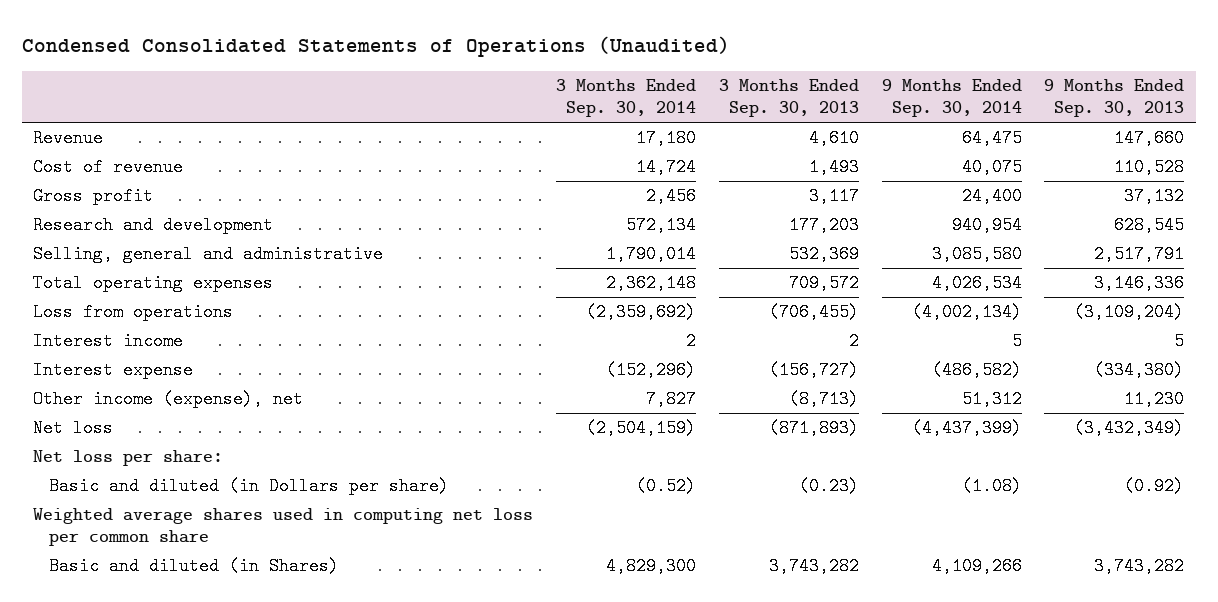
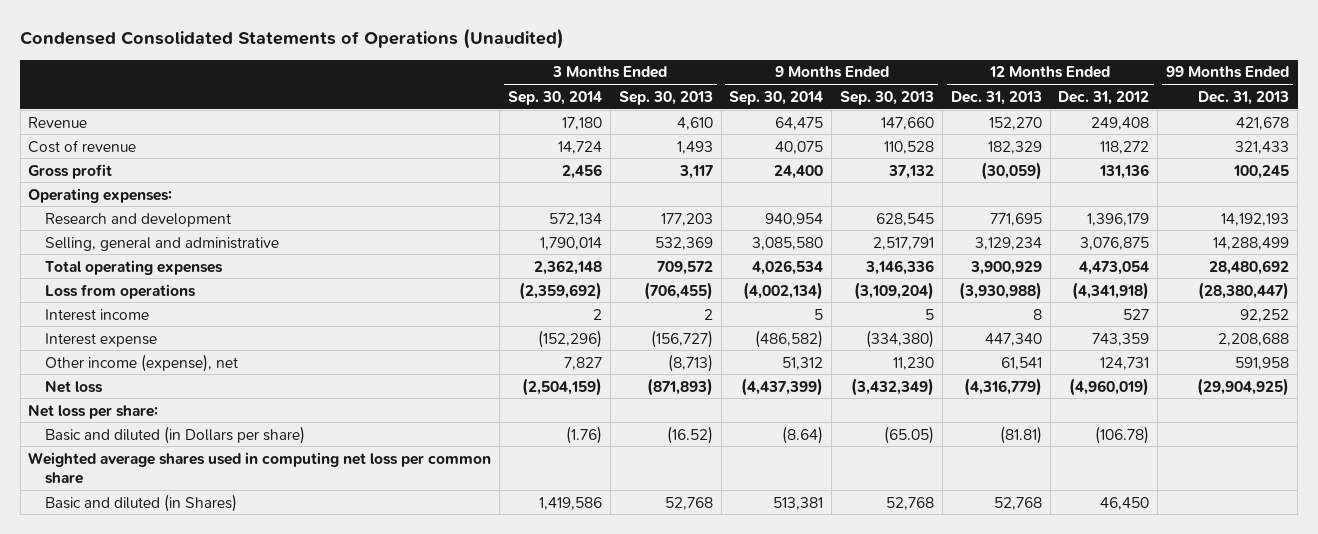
- | 3 Months Ended Sep. 30, 2014 | 3 Months Ended Sep. 30, 2013 | 9 Months Ended Sep. 30, 2014 | 9 Months Ended Sep. 30, 2013
+ | 3 Months Ended Sep. 30, 2014 | 3 Months Ended Sep. 30, 2013 | 9 Months Ended Sep. 30, 2014 | 9 Months Ended Sep. 30, 2013 | 12 Months Ended Dec. 31, 2013 | 12 Months Ended Dec. 31, 2012 | 99 Months Ended Dec. 31, 2013
+ Operating expenses:
- Basic and diluted (in Dollars per share) | (0.52) | (0.23) | (1.08) | (0.92)
+ Basic and diluted (in Dollars per share) | (1.76) | (16.52) | (8.64) | (65.05) | (81.81) | (106.78) |
- Basic and diluted (in Shares) | 4,829,300 | 3,743,282 | 4,109,266 | 3,743,282
+ Basic and diluted (in Shares) | 1,419,586 | 52,768 | 513,381 | 52,768 | 52,768 | 46,450 |

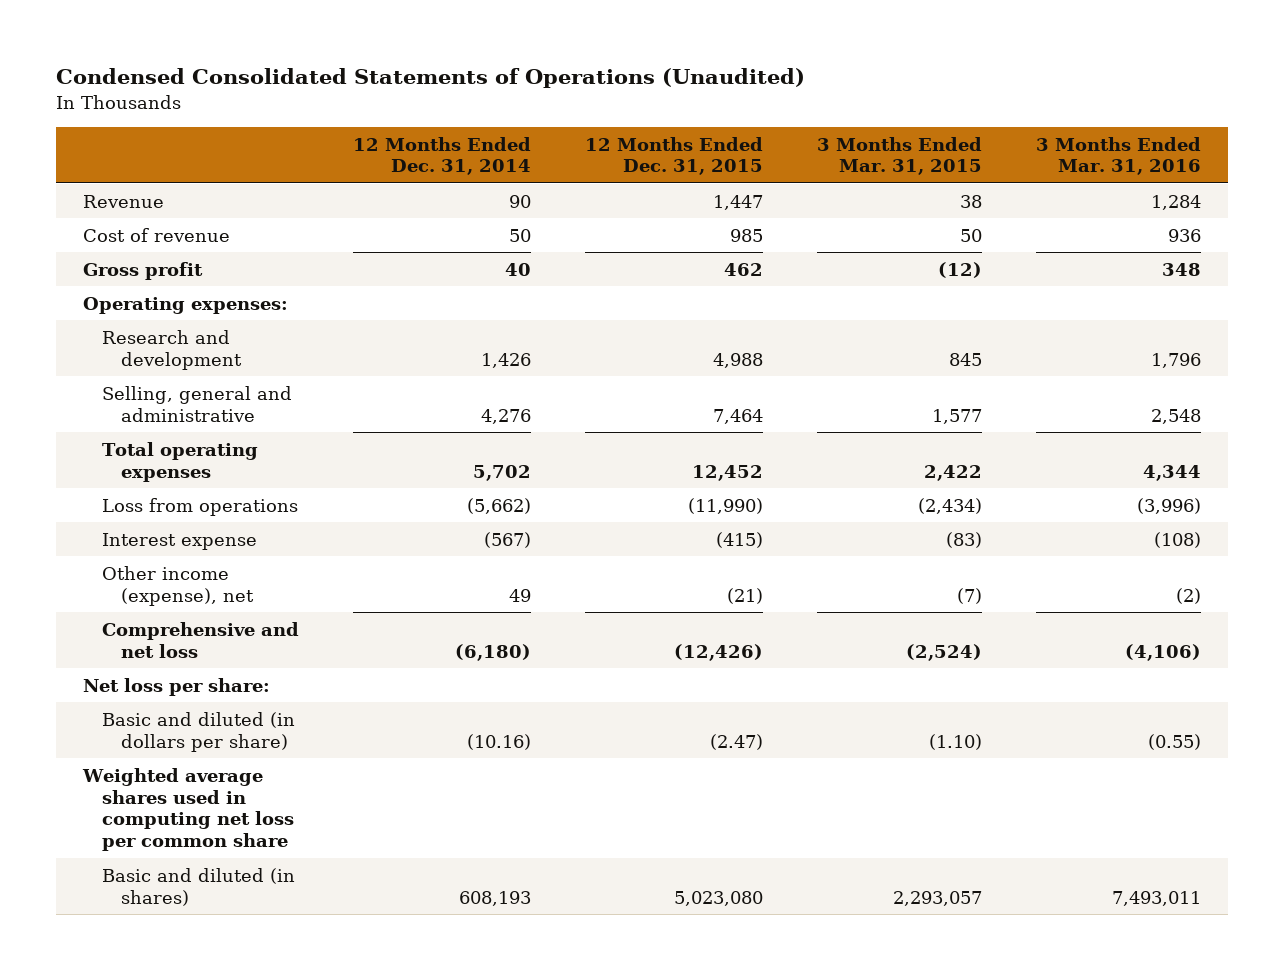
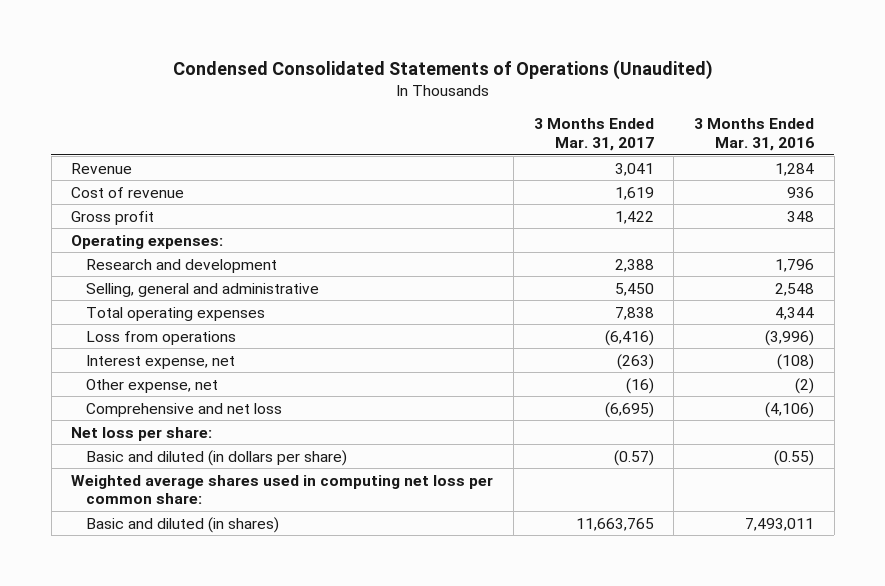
- | 12 Months Ended Dec. 31, 2014 | 12 Months Ended Dec. 31, 2015 | 3 Months Ended Mar. 31, 2015 | 3 Months Ended Mar. 31, 2016
+ | 3 Months Ended Mar. 31, 2017 | 3 Months Ended Mar. 31, 2016
- Interest expense | (567) | (415) | (83) | (108)
- Other income (expense), net | 49 | (21) | (7) | (2)
+ Interest expense, net | (263) | (108)
+ Other expense, net | (16) | (2)
- Weighted average shares used in computing net loss per common share
+ Weighted average shares used in computing net loss per common share:

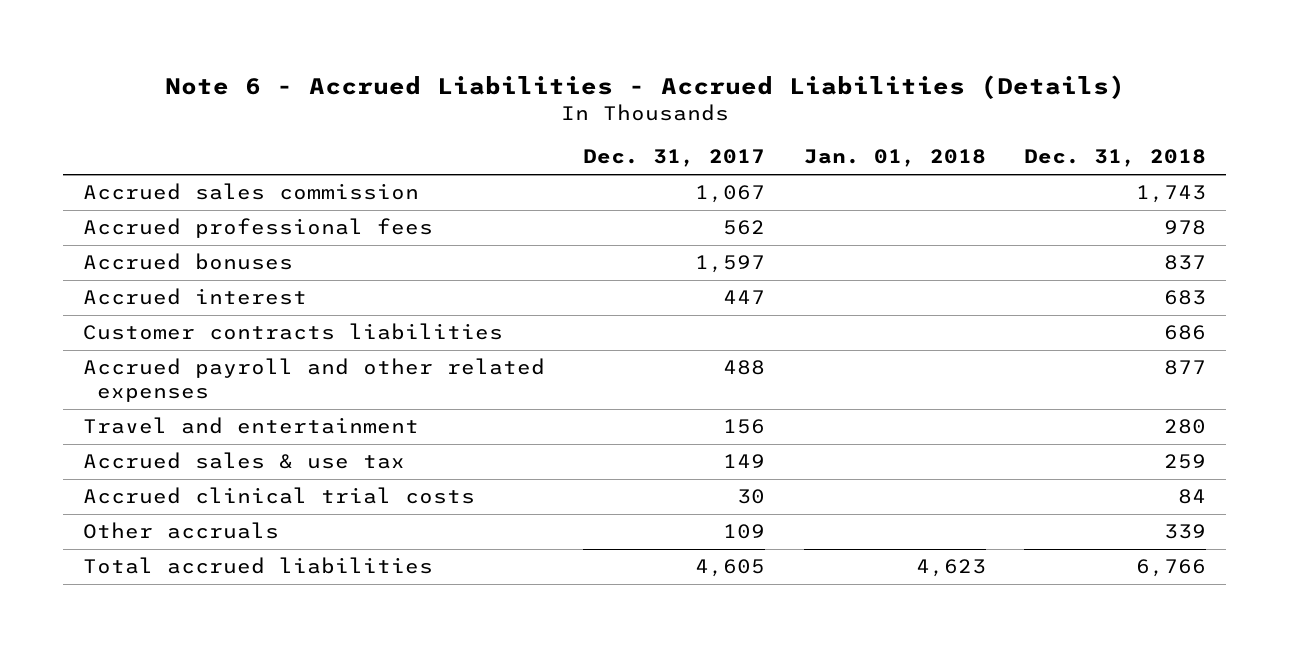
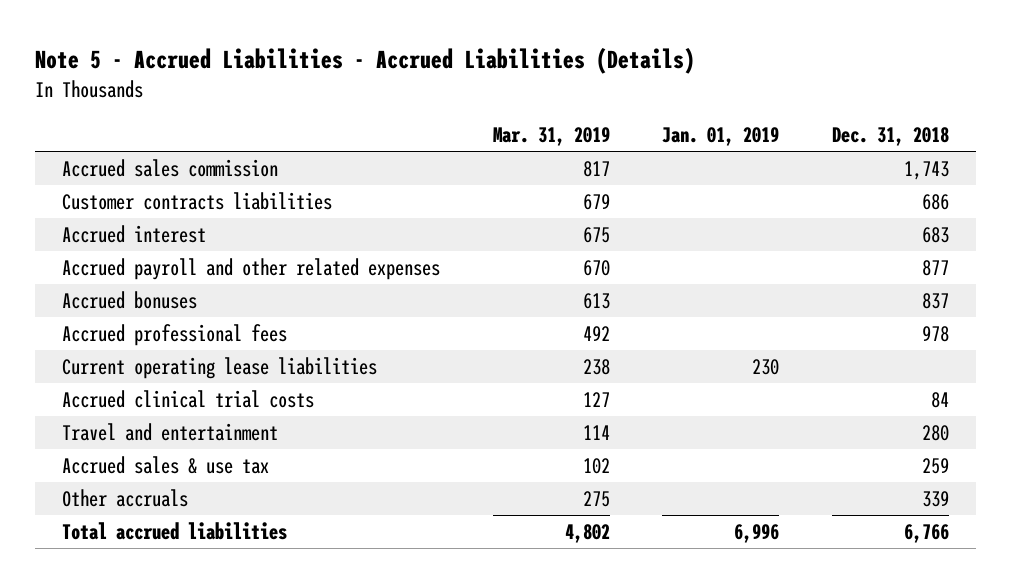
- Note 6 - Accrued Liabilities - Accrued Liabilities (Details)
+ Note 5 - Accrued Liabilities - Accrued Liabilities (Details)
- | Dec. 31, 2017 | Jan. 01, 2018 | Dec. 31, 2018
+ | Mar. 31, 2019 | Jan. 01, 2019 | Dec. 31, 2018
moved down: Accrued interest | 675 | | 683
moved down: Accrued bonuses | 613 | | 837
moved down: Accrued professional fees | 492 | | 978
+ Current operating lease liabilities | 238 | 230 |
moved up: Accrued clinical trial costs | 127 | | 84

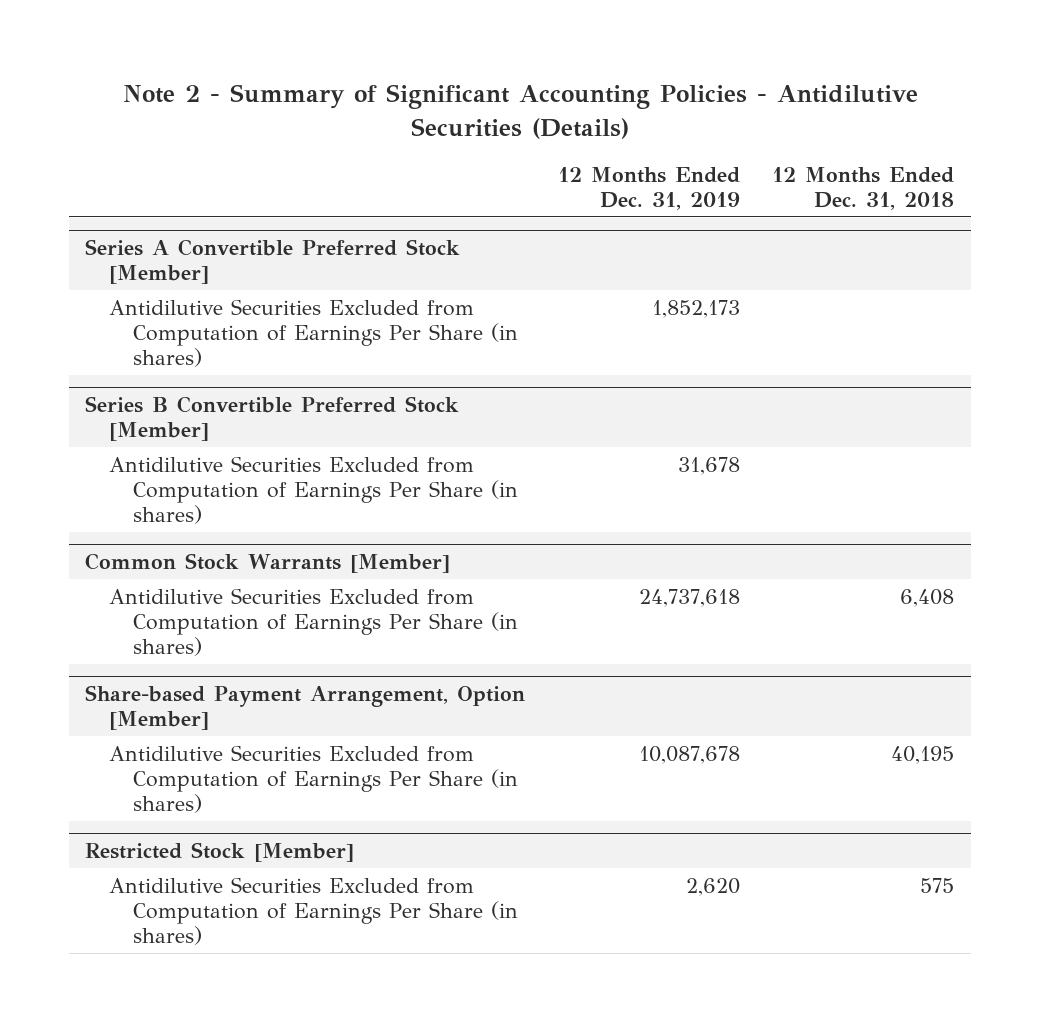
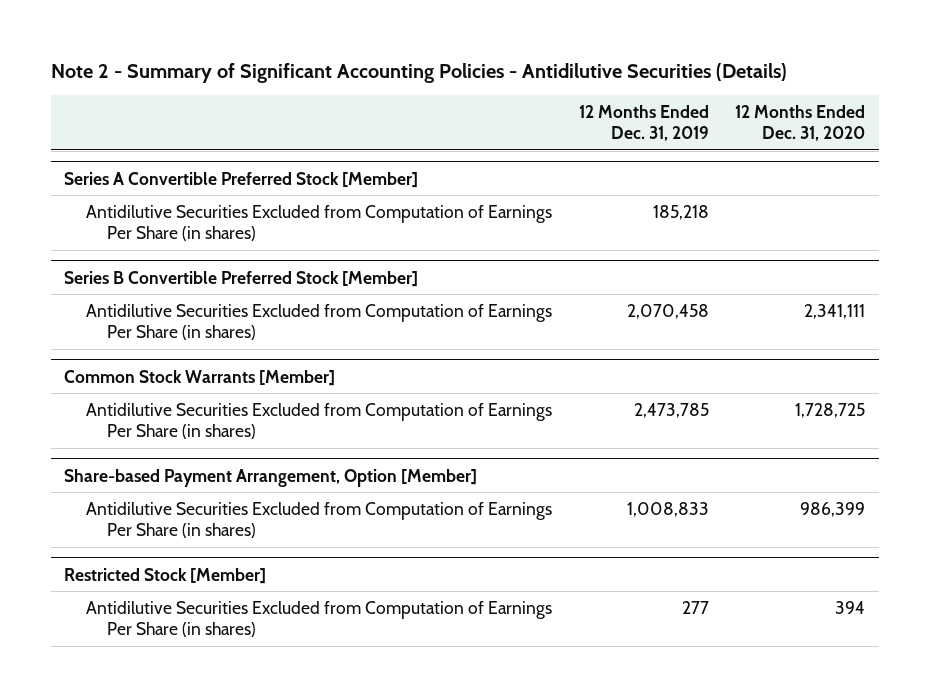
- | 12 Months Ended Dec. 31, 2019 | 12 Months Ended Dec. 31, 2018
+ | 12 Months Ended Dec. 31, 2019 | 12 Months Ended Dec. 31, 2020
@ Series A Convertible Preferred Stock [Member]
- Antidilutive Securities Excluded from Computation of Earnings Per Share (in shares) | 1,852,173 |
+ Antidilutive Securities Excluded from Computation of Earnings Per Share (in shares) | 185,218 |
@ Series B Convertible Preferred Stock [Member]
- Antidilutive Securities Excluded from Computation of Earnings Per Share (in shares) | 31,678 |
+ Antidilutive Securities Excluded from Computation of Earnings Per Share (in shares) | 2,070,458 | 2,341,111
@ Common Stock Warrants [Member]
- Antidilutive Securities Excluded from Computation of Earnings Per Share (in shares) | 24,737,618 | 6,408
+ Antidilutive Securities Excluded from Computation of Earnings Per Share (in shares) | 2,473,785 | 1,728,725
@ Share-based Payment Arrangement, Option [Member]
- Antidilutive Securities Excluded from Computation of Earnings Per Share (in shares) | 10,087,678 | 40,195
+ Antidilutive Securities Excluded from Computation of Earnings Per Share (in shares) | 1,008,833 | 986,399
@ Restricted Stock [Member]
- Antidilutive Securities Excluded from Computation of Earnings Per Share (in shares) | 2,620 | 575
+ Antidilutive Securities Excluded from Computation of Earnings Per Share (in shares) | 277 | 394

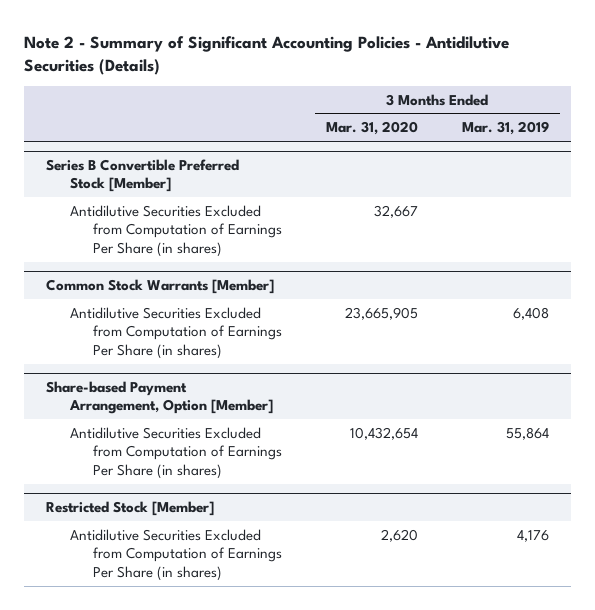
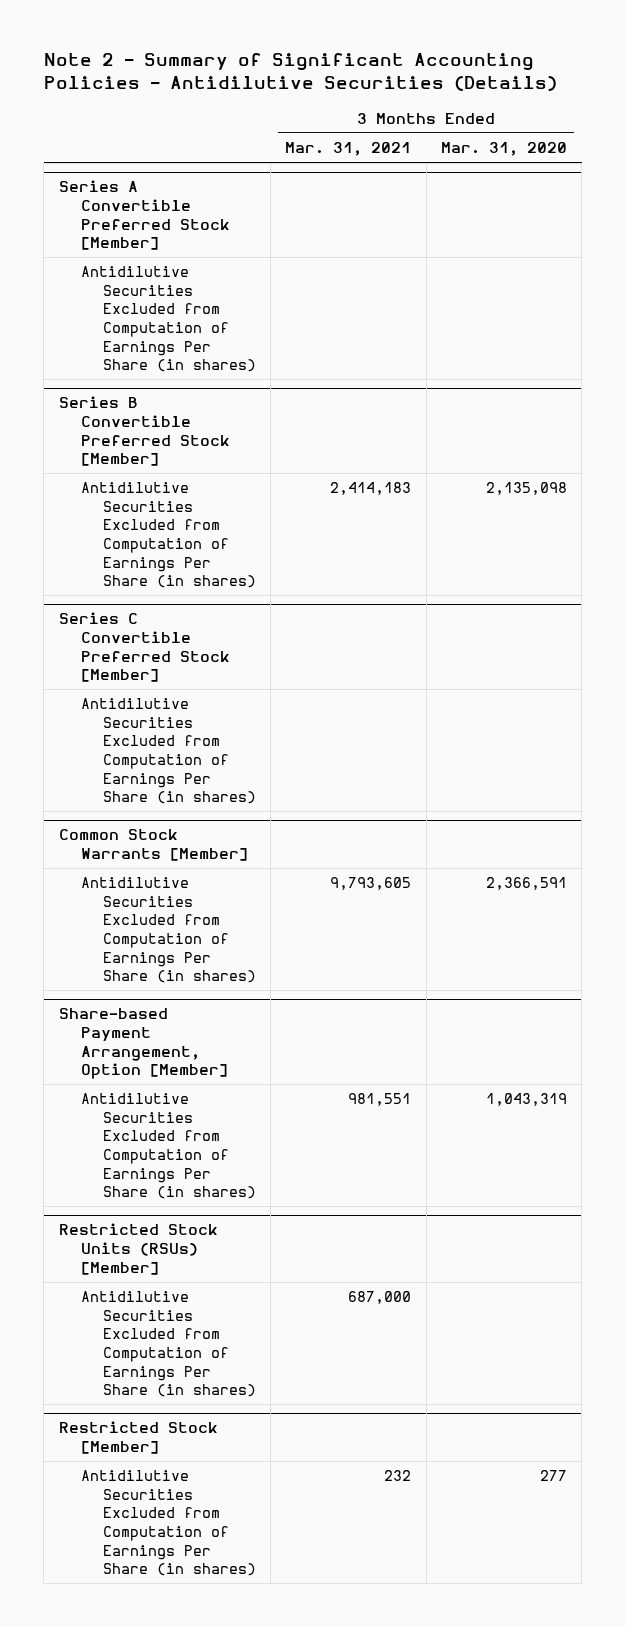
- | 3 Months Ended Mar. 31, 2020 | 3 Months Ended Mar. 31, 2019
+ | 3 Months Ended Mar. 31, 2021 | 3 Months Ended Mar. 31, 2020
+ Series A Convertible Preferred Stock [Member]
+ Antidilutive Securities Excluded from Computation of Earnings Per Share (in shares)
@ Series B Convertible Preferred Stock [Member]
- Antidilutive Securities Excluded from Computation of Earnings Per Share (in shares) | 32,667 |
+ Antidilutive Securities Excluded from Computation of Earnings Per Share (in shares) | 2,414,183 | 2,135,098
+ Series C Convertible Preferred Stock [Member]
+ Antidilutive Securities Excluded from Computation of Earnings Per Share (in shares)
@ Common Stock Warrants [Member]
- Antidilutive Securities Excluded from Computation of Earnings Per Share (in shares) | 23,665,905 | 6,408
+ Antidilutive Securities Excluded from Computation of Earnings Per Share (in shares) | 9,793,605 | 2,366,591
@ Share-based Payment Arrangement, Option [Member]
- Antidilutive Securities Excluded from Computation of Earnings Per Share (in shares) | 10,432,654 | 55,864
+ Antidilutive Securities Excluded from Computation of Earnings Per Share (in shares) | 981,551 | 1,043,319
+ Restricted Stock Units (RSUs) [Member]
+ Antidilutive Securities Excluded from Computation of Earnings Per Share (in shares) | 687,000 |
@ Restricted Stock [Member]
- Antidilutive Securities Excluded from Computation of Earnings Per Share (in shares) | 2,620 | 4,176
+ Antidilutive Securities Excluded from Computation of Earnings Per Share (in shares) | 232 | 277

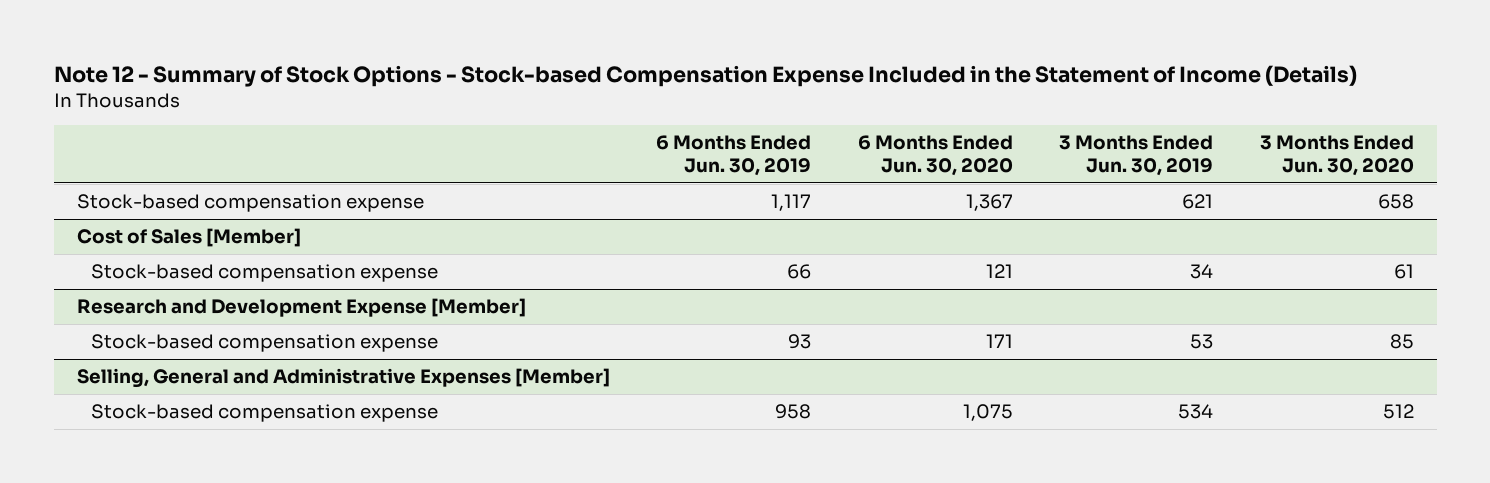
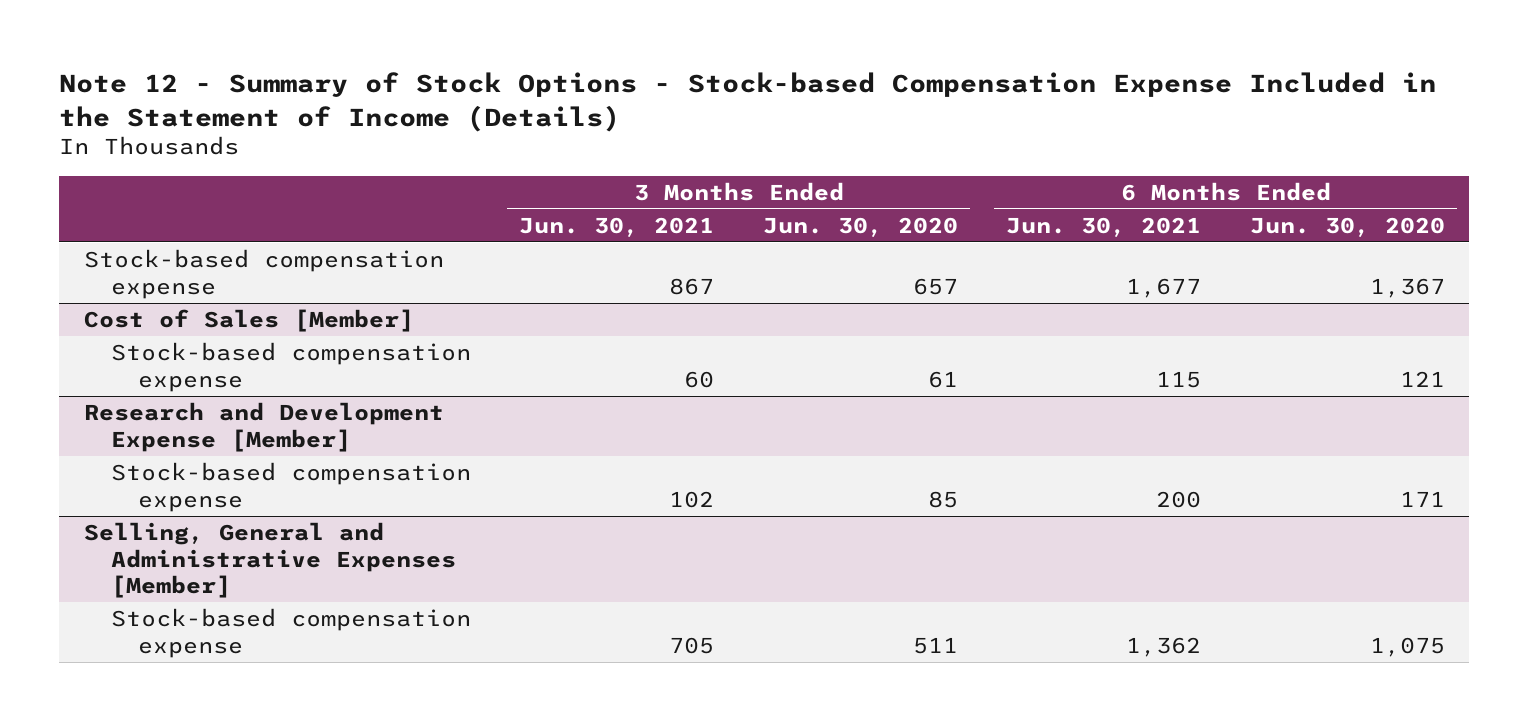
- | 6 Months Ended Jun. 30, 2019 | 6 Months Ended Jun. 30, 2020 | 3 Months Ended Jun. 30, 2019 | 3 Months Ended Jun. 30, 2020
+ | 3 Months Ended Jun. 30, 2021 | 3 Months Ended Jun. 30, 2020 | 6 Months Ended Jun. 30, 2021 | 6 Months Ended Jun. 30, 2020
- Stock-based compensation expense | 1,117 | 1,367 | 621 | 658
+ Stock-based compensation expense | 867 | 657 | 1,677 | 1,367
@ Selling, General and Administrative Expenses [Member]
- Stock-based compensation expense | 958 | 1,075 | 534 | 512
+ Stock-based compensation expense | 705 | 511 | 1,362 | 1,075

